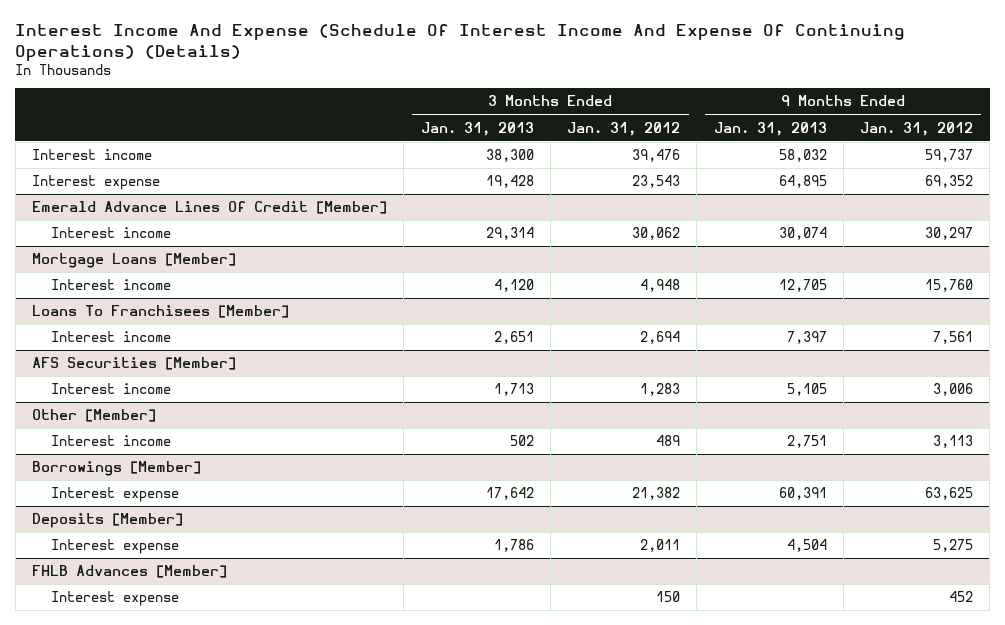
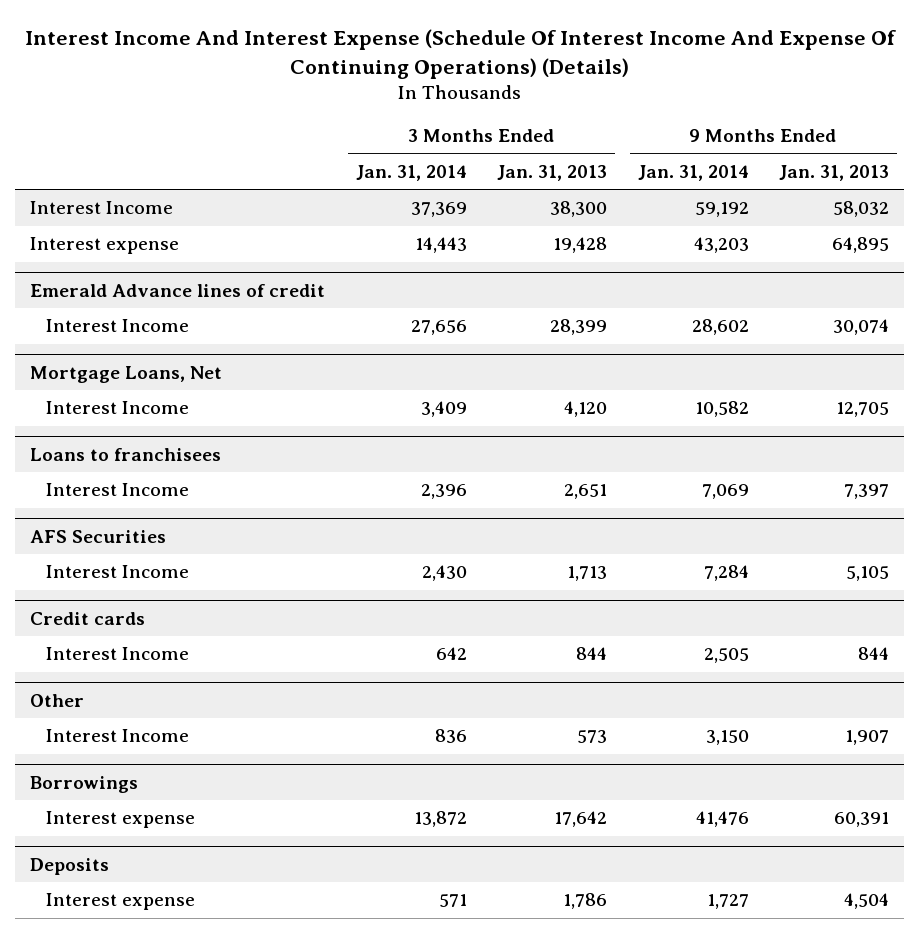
- Interest Income And Expense (Schedule Of Interest Income And Expense Of Continuing Operations) (Details)
+ Interest Income And Interest Expense (Schedule Of Interest Income And Expense Of Continuing Operations) (Details)
- | 3 Months Ended Jan. 31, 2013 | 3 Months Ended Jan. 31, 2012 | 9 Months Ended Jan. 31, 2013 | 9 Months Ended Jan. 31, 2012
+ | 3 Months Ended Jan. 31, 2014 | 3 Months Ended Jan. 31, 2013 | 9 Months Ended Jan. 31, 2014 | 9 Months Ended Jan. 31, 2013
- Interest income | 38,300 | 39,476 | 58,032 | 59,737
+ Interest Income | 37,369 | 38,300 | 59,192 | 58,032
- Emerald Advance Lines Of Credit [Member]
- Interest income | 29,314 | 30,062 | 30,074 | 30,297
- Mortgage Loans [Member]
- Interest income | 4,120 | 4,948 | 12,705 | 15,760
- Loans To Franchisees [Member]
- Interest income | 2,651 | 2,694 | 7,397 | 7,561
- AFS Securities [Member]
- Interest income | 1,713 | 1,283 | 5,105 | 3,006
- Other [Member]
- Interest income | 502 | 489 | 2,751 | 3,113
- Borrowings [Member]
+ Emerald Advance lines of credit
+ Interest Income | 27,656 | 28,399 | 28,602 | 30,074
+ Mortgage Loans, Net
+ Interest Income | 3,409 | 4,120 | 10,582 | 12,705
+ Loans to franchisees
+ Interest Income | 2,396 | 2,651 | 7,069 | 7,397
+ AFS Securities
+ Interest Income | 2,430 | 1,713 | 7,284 | 5,105
+ Credit cards
+ Interest Income | 642 | 844 | 2,505 | 844
+ Other
+ Interest Income | 836 | 573 | 3,150 | 1,907
+ Borrowings
- Deposits [Member]
+ Deposits
- FHLB Advances [Member]
- Interest expense | | 150 | | 452

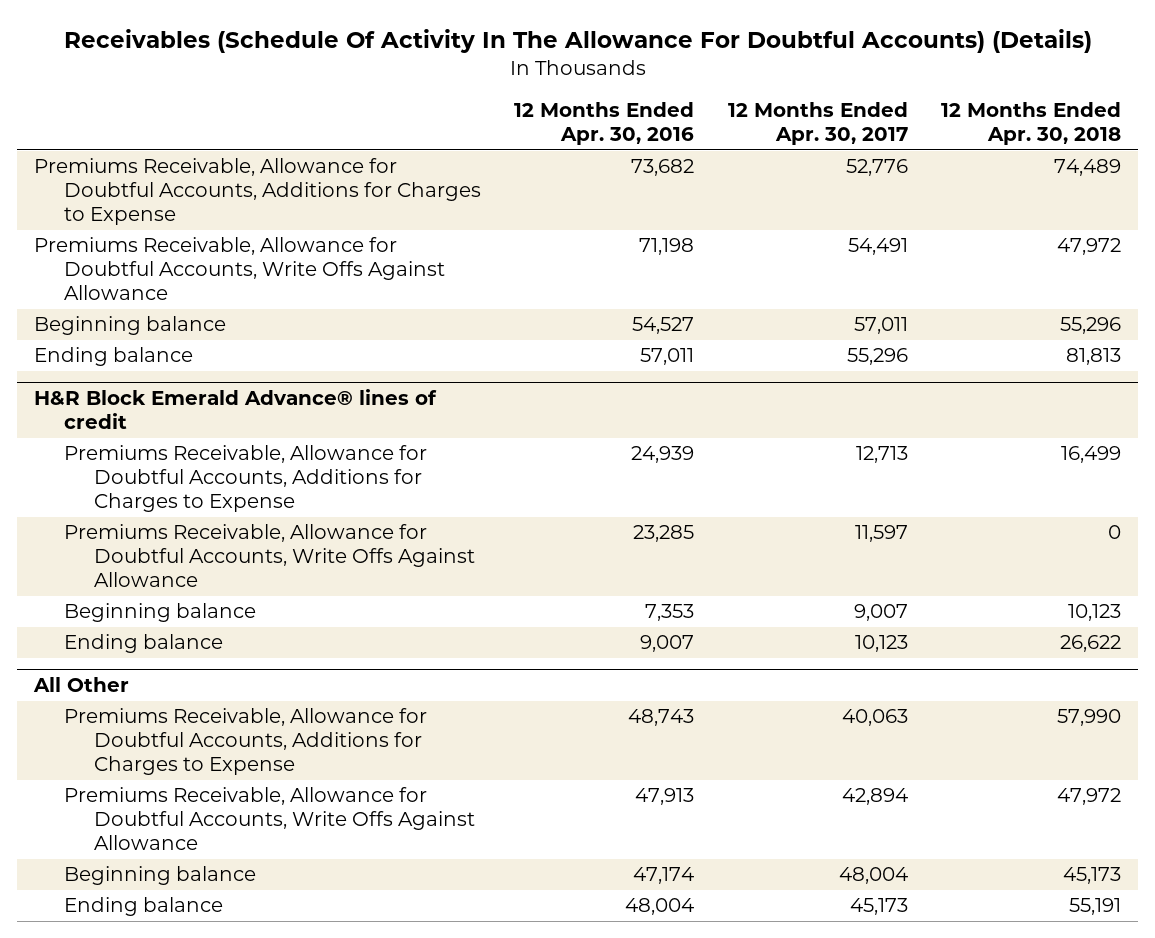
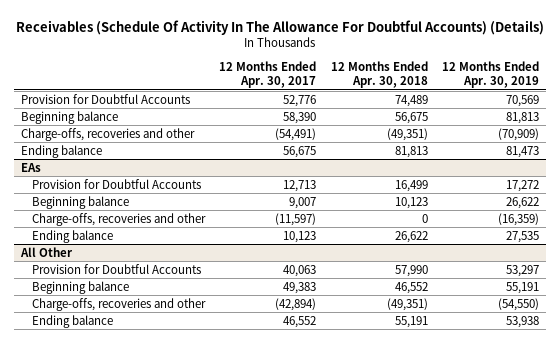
- | 12 Months Ended Apr. 30, 2016 | 12 Months Ended Apr. 30, 2017 | 12 Months Ended Apr. 30, 2018
+ | 12 Months Ended Apr. 30, 2017 | 12 Months Ended Apr. 30, 2018 | 12 Months Ended Apr. 30, 2019
- Premiums Receivable, Allowance for Doubtful Accounts, Additions for Charges to Expense | 73,682 | 52,776 | 74,489
- Premiums Receivable, Allowance for Doubtful Accounts, Write Offs Against Allowance | 71,198 | 54,491 | 47,972
- Beginning balance | 54,527 | 57,011 | 55,296
- Ending balance | 57,011 | 55,296 | 81,813
- H&R Block Emerald Advance® lines of credit
- Premiums Receivable, Allowance for Doubtful Accounts, Additions for Charges to Expense | 24,939 | 12,713 | 16,499
- Premiums Receivable, Allowance for Doubtful Accounts, Write Offs Against Allowance | 23,285 | 11,597 | 0
+ Provision for Doubtful Accounts | 52,776 | 74,489 | 70,569
+ Beginning balance | 58,390 | 56,675 | 81,813
+ Charge-offs, recoveries and other | (54,491) | (49,351) | (70,909)
+ Ending balance | 56,675 | 81,813 | 81,473
+ EAs
+ Provision for Doubtful Accounts | 12,713 | 16,499 | 17,272
+ Charge-offs, recoveries and other | (11,597) | 0 | (16,359)
@ All Other
- Premiums Receivable, Allowance for Doubtful Accounts, Additions for Charges to Expense | 48,743 | 40,063 | 57,990
- Premiums Receivable, Allowance for Doubtful Accounts, Write Offs Against Allowance | 47,913 | 42,894 | 47,972
- Beginning balance | 47,174 | 48,004 | 45,173
- Ending balance | 48,004 | 45,173 | 55,191
+ Provision for Doubtful Accounts | 40,063 | 57,990 | 53,297
+ Beginning balance | 49,383 | 46,552 | 55,191
+ Charge-offs, recoveries and other | (42,894) | (49,351) | (54,550)
+ Ending balance | 46,552 | 55,191 | 53,938

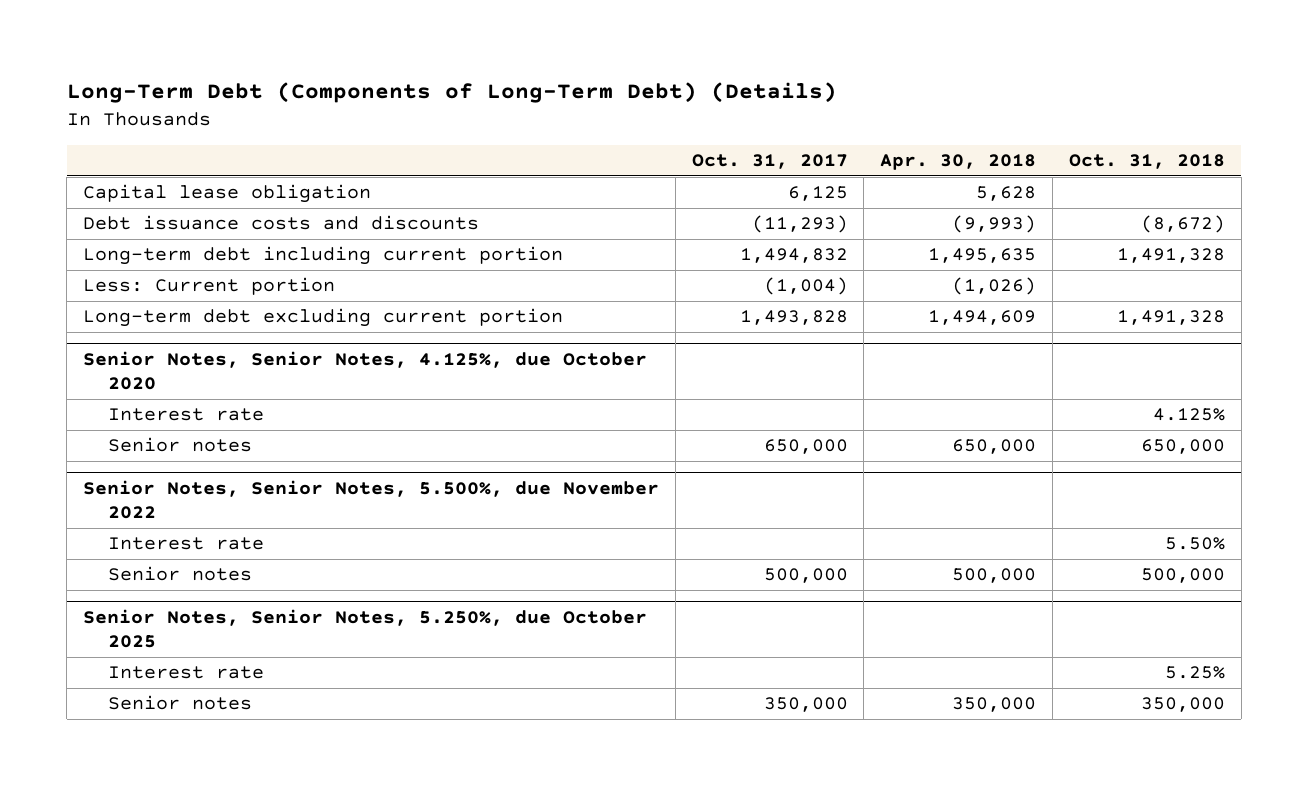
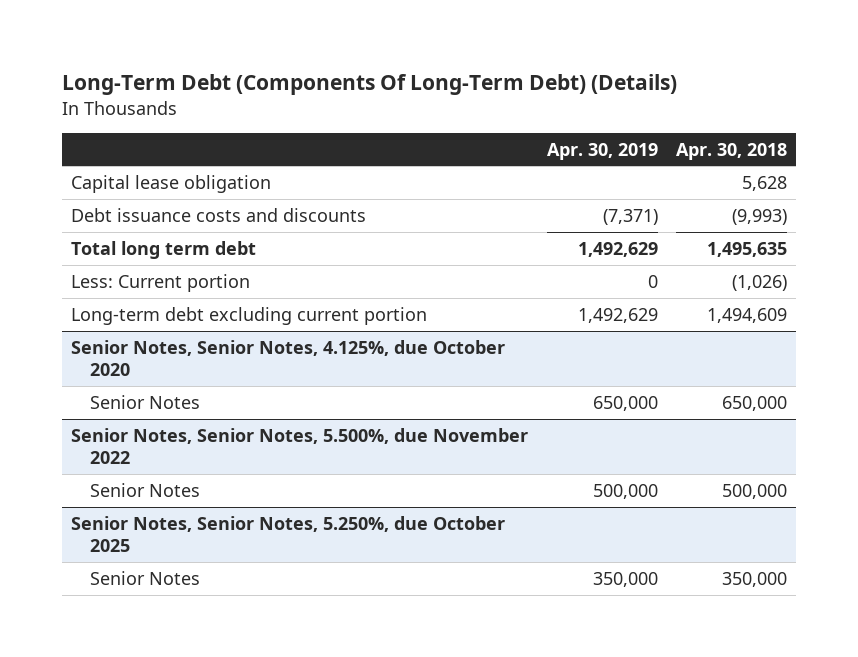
- Long-Term Debt (Components of Long-Term Debt) (Details)
+ Long-Term Debt (Components Of Long-Term Debt) (Details)
- | Oct. 31, 2017 | Apr. 30, 2018 | Oct. 31, 2018
+ | Apr. 30, 2019 | Apr. 30, 2018
- Long-term debt including current portion | 1,494,832 | 1,495,635 | 1,491,328
+ Total long term debt | 1,492,629 | 1,495,635
@ Senior Notes, Senior Notes, 4.125%, due October 2020
- Interest rate | | | 4.125%
- Senior notes | 650,000 | 650,000 | 650,000
+ Senior Notes | 650,000 | 650,000
@ Senior Notes, Senior Notes, 5.500%, due November 2022
- Interest rate | | | 5.50%
- Senior notes | 500,000 | 500,000 | 500,000
+ Senior Notes | 500,000 | 500,000
@ Senior Notes, Senior Notes, 5.250%, due October 2025
- Interest rate | | | 5.25%
- Senior notes | 350,000 | 350,000 | 350,000
+ Senior Notes | 350,000 | 350,000

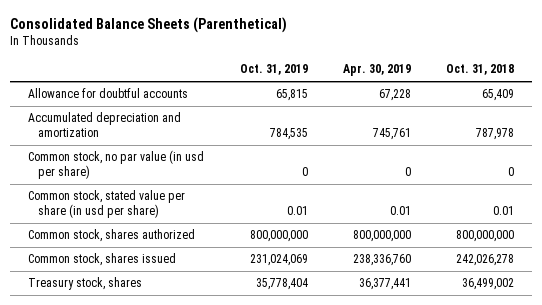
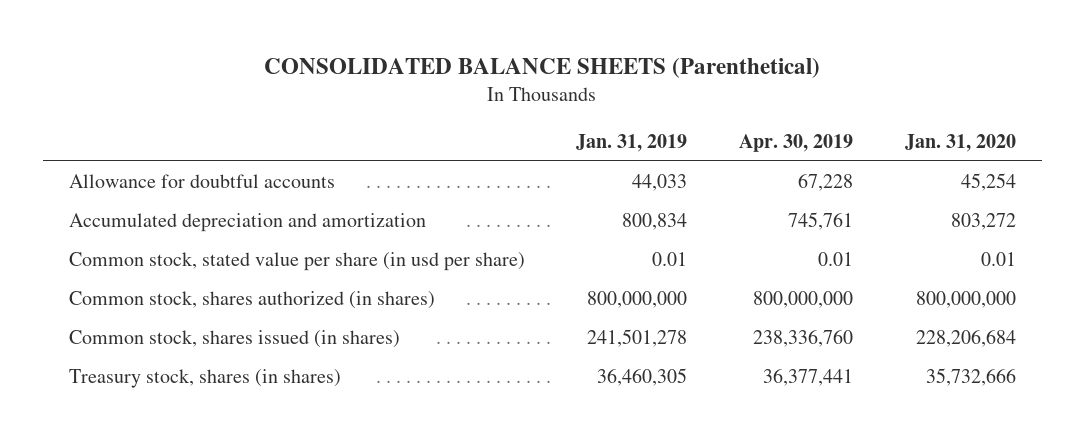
- Consolidated Balance Sheets (Parenthetical)
+ CONSOLIDATED BALANCE SHEETS (Parenthetical)
- | Oct. 31, 2019 | Apr. 30, 2019 | Oct. 31, 2018
+ | Jan. 31, 2019 | Apr. 30, 2019 | Jan. 31, 2020
- Common stock, no par value (in usd per share) | 0 | 0 | 0
- Common stock, shares authorized | 800,000,000 | 800,000,000 | 800,000,000
- Common stock, shares issued | 231,024,069 | 238,336,760 | 242,026,278
- Treasury stock, shares | 35,778,404 | 36,377,441 | 36,499,002
+ Common stock, shares authorized (in shares) | 800,000,000 | 800,000,000 | 800,000,000
+ Common stock, shares issued (in shares) | 241,501,278 | 238,336,760 | 228,206,684
+ Treasury stock, shares (in shares) | 36,460,305 | 36,377,441 | 35,732,666

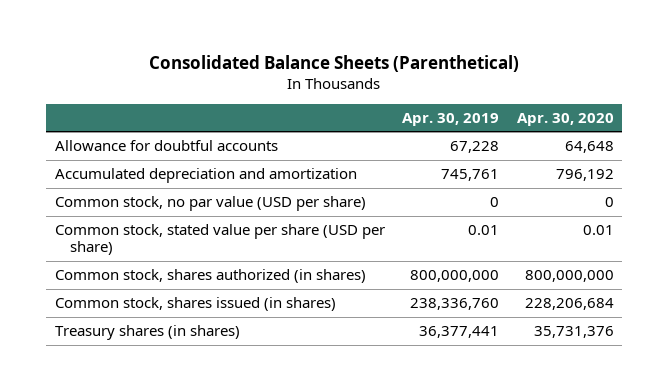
- CONSOLIDATED BALANCE SHEETS (Parenthetical)
+ Consolidated Balance Sheets (Parenthetical)
- | Jan. 31, 2019 | Apr. 30, 2019 | Jan. 31, 2020
+ | Apr. 30, 2019 | Apr. 30, 2020
- Common stock, stated value per share (in usd per share) | 0.01 | 0.01 | 0.01
+ Common stock, no par value (USD per share) | 0 | 0
+ Common stock, stated value per share (USD per share) | 0.01 | 0.01
- Treasury stock, shares (in shares) | 36,460,305 | 36,377,441 | 35,732,666
+ Treasury shares (in shares) | 36,377,441 | 35,731,376

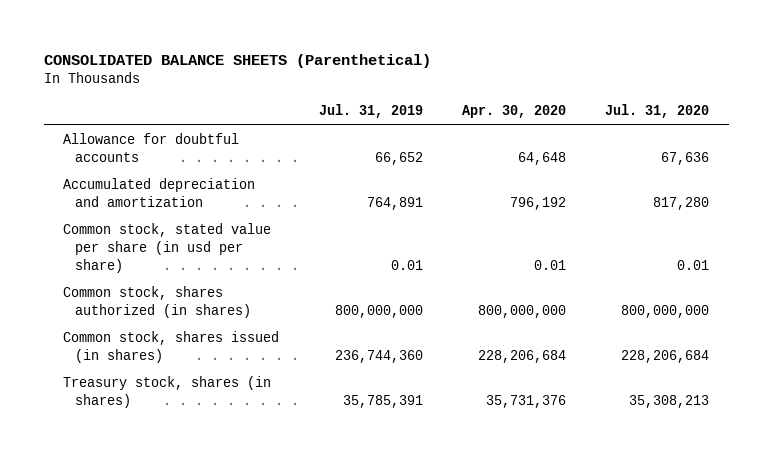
- Consolidated Balance Sheets (Parenthetical)
+ CONSOLIDATED BALANCE SHEETS (Parenthetical)
- | Apr. 30, 2019 | Apr. 30, 2020
+ | Jul. 31, 2019 | Apr. 30, 2020 | Jul. 31, 2020
- Common stock, no par value (USD per share) | 0 | 0
- Common stock, stated value per share (USD per share) | 0.01 | 0.01
+ Common stock, stated value per share (in usd per share) | 0.01 | 0.01 | 0.01
- Treasury shares (in shares) | 36,377,441 | 35,731,376
+ Treasury stock, shares (in shares) | 35,785,391 | 35,731,376 | 35,308,213

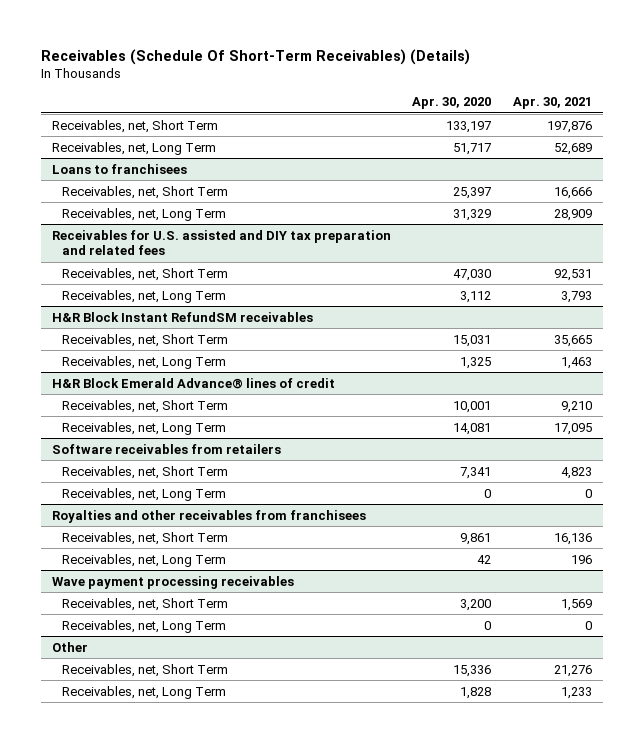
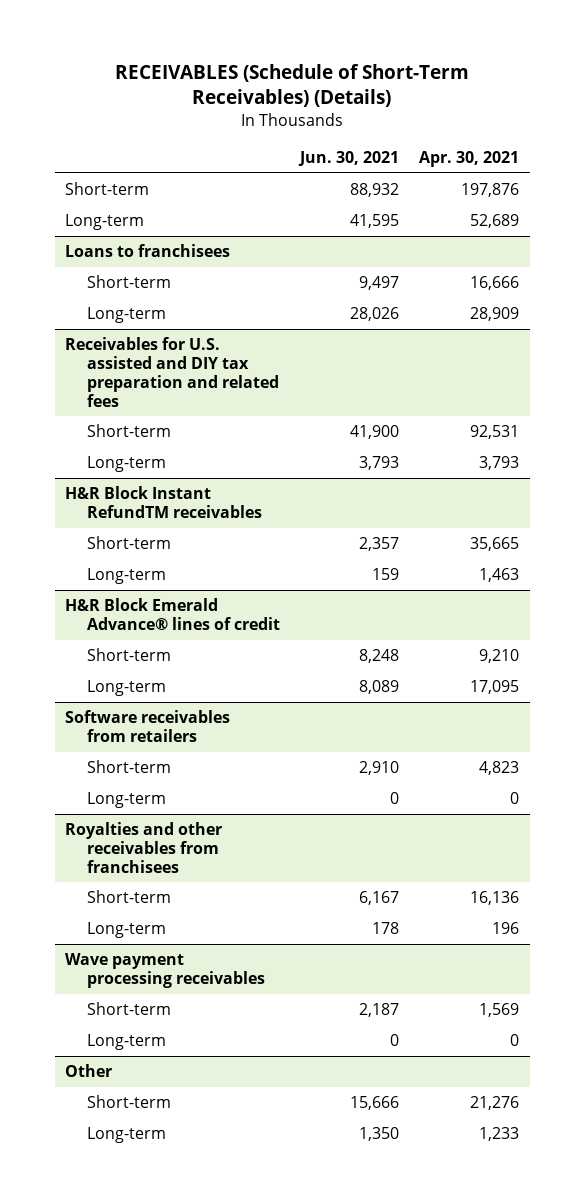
- Receivables (Schedule Of Short-Term Receivables) (Details)
+ RECEIVABLES (Schedule of Short-Term Receivables) (Details)
- | Apr. 30, 2020 | Apr. 30, 2021
+ | Jun. 30, 2021 | Apr. 30, 2021
- Receivables, net, Short Term | 133,197 | 197,876
- Receivables, net, Long Term | 51,717 | 52,689
+ Short-term | 88,932 | 197,876
+ Long-term | 41,595 | 52,689
@ Loans to franchisees
- Receivables, net, Short Term | 25,397 | 16,666
- Receivables, net, Long Term | 31,329 | 28,909
+ Short-term | 9,497 | 16,666
+ Long-term | 28,026 | 28,909
@ Receivables for U.S. assisted and DIY tax preparation and related fees
- Receivables, net, Short Term | 47,030 | 92,531
- Receivables, net, Long Term | 3,112 | 3,793
- H&R Block Instant RefundSM receivables
- Receivables, net, Short Term | 15,031 | 35,665
- Receivables, net, Long Term | 1,325 | 1,463
@ Receivables for U.S. assisted and DIY tax preparation and related fees
+ Short-term | 41,900 | 92,531
+ Long-term | 3,793 | 3,793
+ H&R Block Instant RefundTM receivables
+ Short-term | 2,357 | 35,665
+ Long-term | 159 | 1,463
@ H&R Block Emerald Advance® lines of credit
- Receivables, net, Short Term | 10,001 | 9,210
- Receivables, net, Long Term | 14,081 | 17,095
+ Short-term | 8,248 | 9,210
+ Long-term | 8,089 | 17,095
@ Software receivables from retailers
- Receivables, net, Short Term | 7,341 | 4,823
- Receivables, net, Long Term | 0 | 0
+ Short-term | 2,910 | 4,823
+ Long-term | 0 | 0
@ Royalties and other receivables from franchisees
- Receivables, net, Short Term | 9,861 | 16,136
- Receivables, net, Long Term | 42 | 196
+ Short-term | 6,167 | 16,136
+ Long-term | 178 | 196
@ Wave payment processing receivables
- Receivables, net, Short Term | 3,200 | 1,569
- Receivables, net, Long Term | 0 | 0
+ Short-term | 2,187 | 1,569
+ Long-term | 0 | 0
@ Other
- Receivables, net, Short Term | 15,336 | 21,276
- Receivables, net, Long Term | 1,828 | 1,233
+ Short-term | 15,666 | 21,276
+ Long-term | 1,350 | 1,233

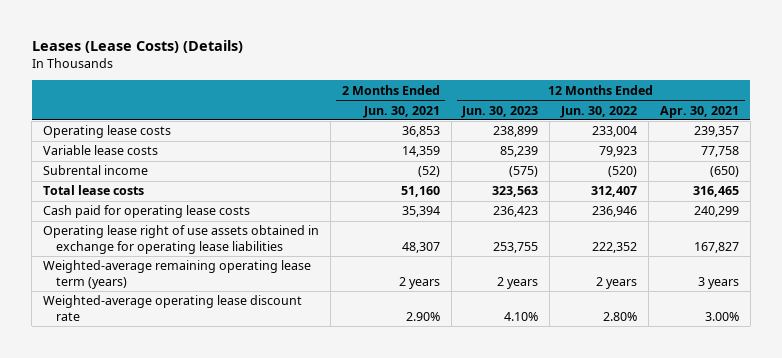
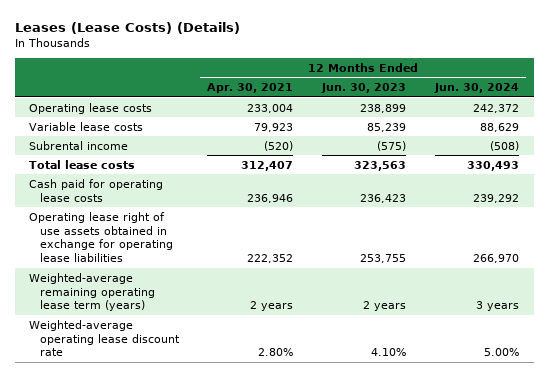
- | 2 Months Ended Jun. 30, 2021 | 12 Months Ended Jun. 30, 2023 | 12 Months Ended Jun. 30, 2022 | 12 Months Ended Apr. 30, 2021
+ | 12 Months Ended Apr. 30, 2021 | 12 Months Ended Jun. 30, 2023 | 12 Months Ended Jun. 30, 2024
- Operating lease costs | 36,853 | 238,899 | 233,004 | 239,357
- Variable lease costs | 14,359 | 85,239 | 79,923 | 77,758
- Subrental income | (52) | (575) | (520) | (650)
- Total lease costs | 51,160 | 323,563 | 312,407 | 316,465
- Cash paid for operating lease costs | 35,394 | 236,423 | 236,946 | 240,299
- Operating lease right of use assets obtained in exchange for operating lease liabilities | 48,307 | 253,755 | 222,352 | 167,827
- Weighted-average remaining operating lease term (years) | 2 years | 2 years | 2 years | 3 years
- Weighted-average operating lease discount rate | 2.90% | 4.10% | 2.80% | 3.00%
+ Operating lease costs | 233,004 | 238,899 | 242,372
+ Variable lease costs | 79,923 | 85,239 | 88,629
+ Subrental income | (520) | (575) | (508)
+ Total lease costs | 312,407 | 323,563 | 330,493
+ Cash paid for operating lease costs | 236,946 | 236,423 | 239,292
+ Operating lease right of use assets obtained in exchange for operating lease liabilities | 222,352 | 253,755 | 266,970
+ Weighted-average remaining operating lease term (years) | 2 years | 2 years | 3 years
+ Weighted-average operating lease discount rate | 2.80% | 4.10% | 5.00%

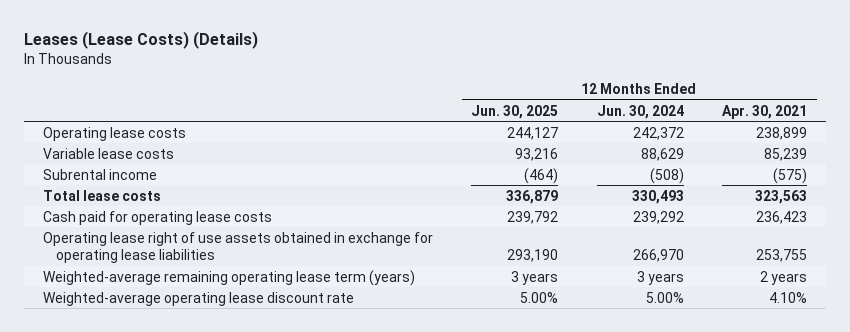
- | 12 Months Ended Apr. 30, 2021 | 12 Months Ended Jun. 30, 2023 | 12 Months Ended Jun. 30, 2024
+ | 12 Months Ended Jun. 30, 2025 | 12 Months Ended Jun. 30, 2024 | 12 Months Ended Apr. 30, 2021
- Operating lease costs | 233,004 | 238,899 | 242,372
- Variable lease costs | 79,923 | 85,239 | 88,629
- Subrental income | (520) | (575) | (508)
- Total lease costs | 312,407 | 323,563 | 330,493
- Cash paid for operating lease costs | 236,946 | 236,423 | 239,292
- Operating lease right of use assets obtained in exchange for operating lease liabilities | 222,352 | 253,755 | 266,970
+ Operating lease costs | 244,127 | 242,372 | 238,899
+ Variable lease costs | 93,216 | 88,629 | 85,239
+ Subrental income | (464) | (508) | (575)
+ Total lease costs | 336,879 | 330,493 | 323,563
+ Cash paid for operating lease costs | 239,792 | 239,292 | 236,423
+ Operating lease right of use assets obtained in exchange for operating lease liabilities | 293,190 | 266,970 | 253,755
- Weighted-average operating lease discount rate | 2.80% | 4.10% | 5.00%
+ Weighted-average operating lease discount rate | 5.00% | 5.00% | 4.10%

